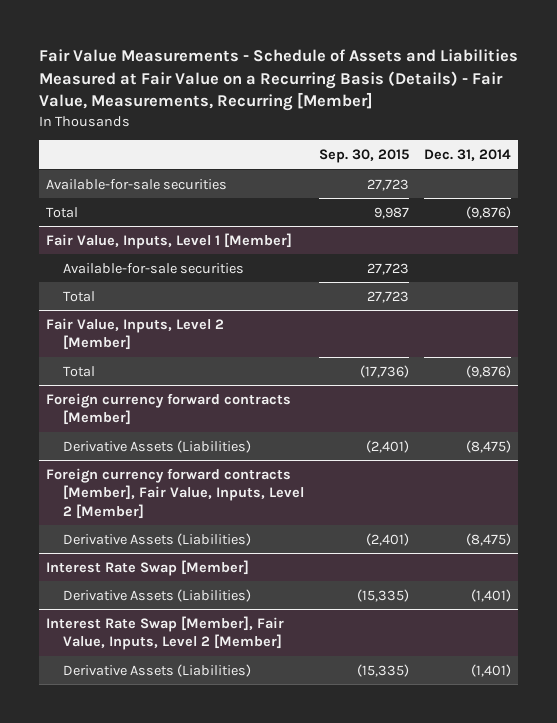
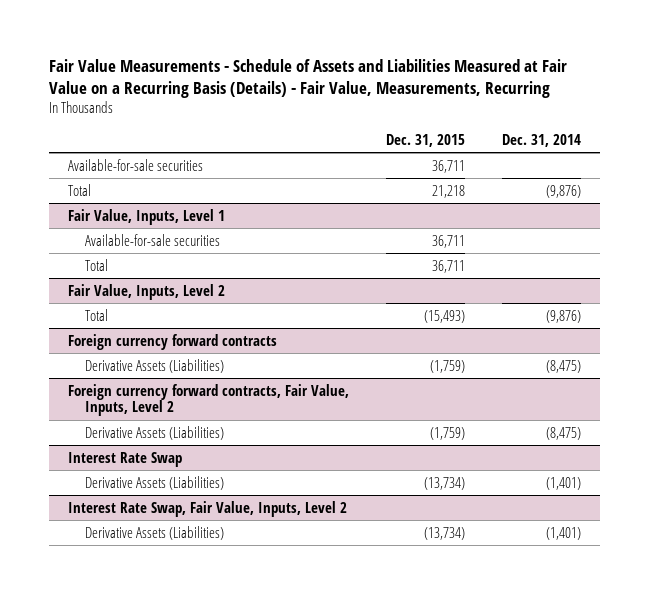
- Fair Value Measurements - Schedule of Assets and Liabilities Measured at Fair Value on a Recurring Basis (Details) - Fair Value, Measurements, Recurring [Member]
+ Fair Value Measurements - Schedule of Assets and Liabilities Measured at Fair Value on a Recurring Basis (Details) - Fair Value, Measurements, Recurring
- | Sep. 30, 2015 | Dec. 31, 2014
+ | Dec. 31, 2015 | Dec. 31, 2014
- Fair Value, Inputs, Level 1 [Member]
+ Fair Value, Inputs, Level 1
- Fair Value, Inputs, Level 2 [Member]
+ Fair Value, Inputs, Level 2
- Foreign currency forward contracts [Member]
+ Foreign currency forward contracts
- Foreign currency forward contracts [Member], Fair Value, Inputs, Level 2 [Member]
+ Foreign currency forward contracts, Fair Value, Inputs, Level 2
- Interest Rate Swap [Member]
+ Interest Rate Swap
- Interest Rate Swap [Member], Fair Value, Inputs, Level 2 [Member]
+ Interest Rate Swap, Fair Value, Inputs, Level 2

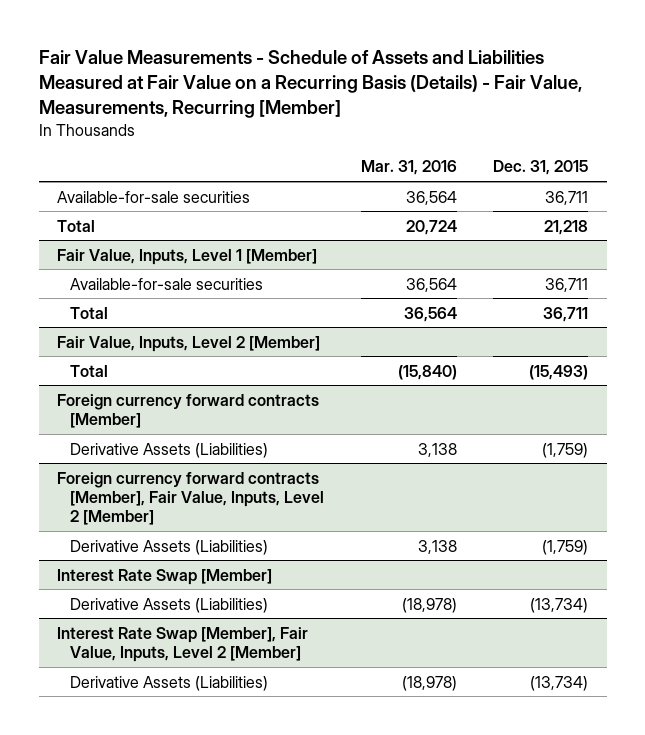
- Fair Value Measurements - Schedule of Assets and Liabilities Measured at Fair Value on a Recurring Basis (Details) - Fair Value, Measurements, Recurring
+ Fair Value Measurements - Schedule of Assets and Liabilities Measured at Fair Value on a Recurring Basis (Details) - Fair Value, Measurements, Recurring [Member]
- | Dec. 31, 2015 | Dec. 31, 2014
+ | Mar. 31, 2016 | Dec. 31, 2015
- Fair Value, Inputs, Level 1
+ Fair Value, Inputs, Level 1 [Member]
- Fair Value, Inputs, Level 2
+ Fair Value, Inputs, Level 2 [Member]
- Foreign currency forward contracts
+ Foreign currency forward contracts [Member]
- Foreign currency forward contracts, Fair Value, Inputs, Level 2
+ Foreign currency forward contracts [Member], Fair Value, Inputs, Level 2 [Member]
- Interest Rate Swap
+ Interest Rate Swap [Member]
- Interest Rate Swap, Fair Value, Inputs, Level 2
+ Interest Rate Swap [Member], Fair Value, Inputs, Level 2 [Member]

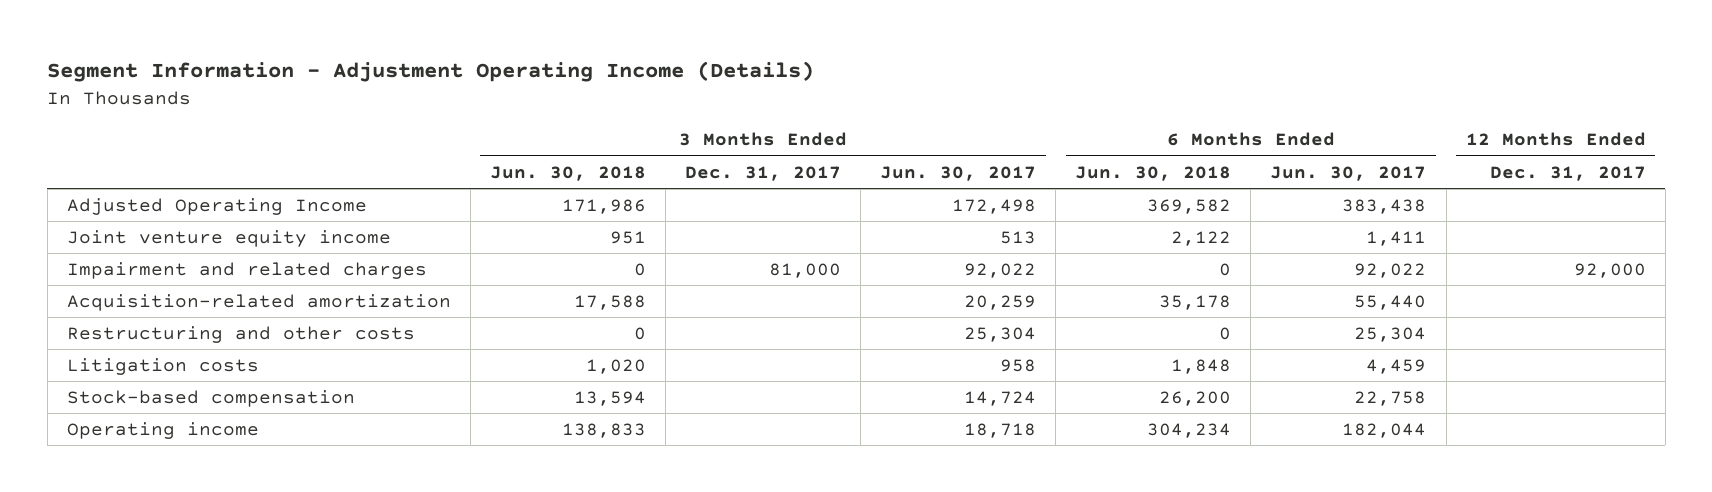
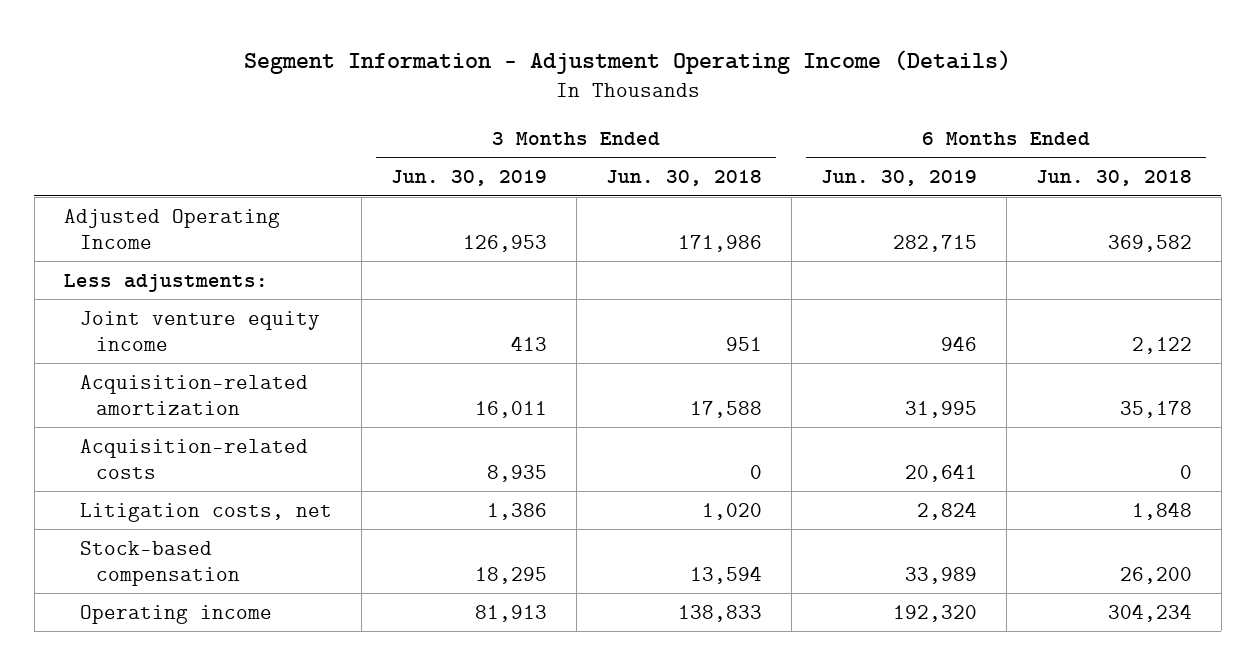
- | 3 Months Ended Jun. 30, 2018 | 3 Months Ended Dec. 31, 2017 | 3 Months Ended Jun. 30, 2017 | 6 Months Ended Jun. 30, 2018 | 6 Months Ended Jun. 30, 2017 | 12 Months Ended Dec. 31, 2017
+ | 3 Months Ended Jun. 30, 2019 | 3 Months Ended Jun. 30, 2018 | 6 Months Ended Jun. 30, 2019 | 6 Months Ended Jun. 30, 2018
+ Less adjustments:
- Impairment and related charges | 0 | 81,000 | 92,022 | 0 | 92,022 | 92,000
- Restructuring and other costs | 0 | | 25,304 | 0 | 25,304 |
- Litigation costs | 1,020 | | 958 | 1,848 | 4,459 |
+ Acquisition-related costs | 8,935 | 0 | 20,641 | 0
+ Litigation costs, net | 1,386 | 1,020 | 2,824 | 1,848

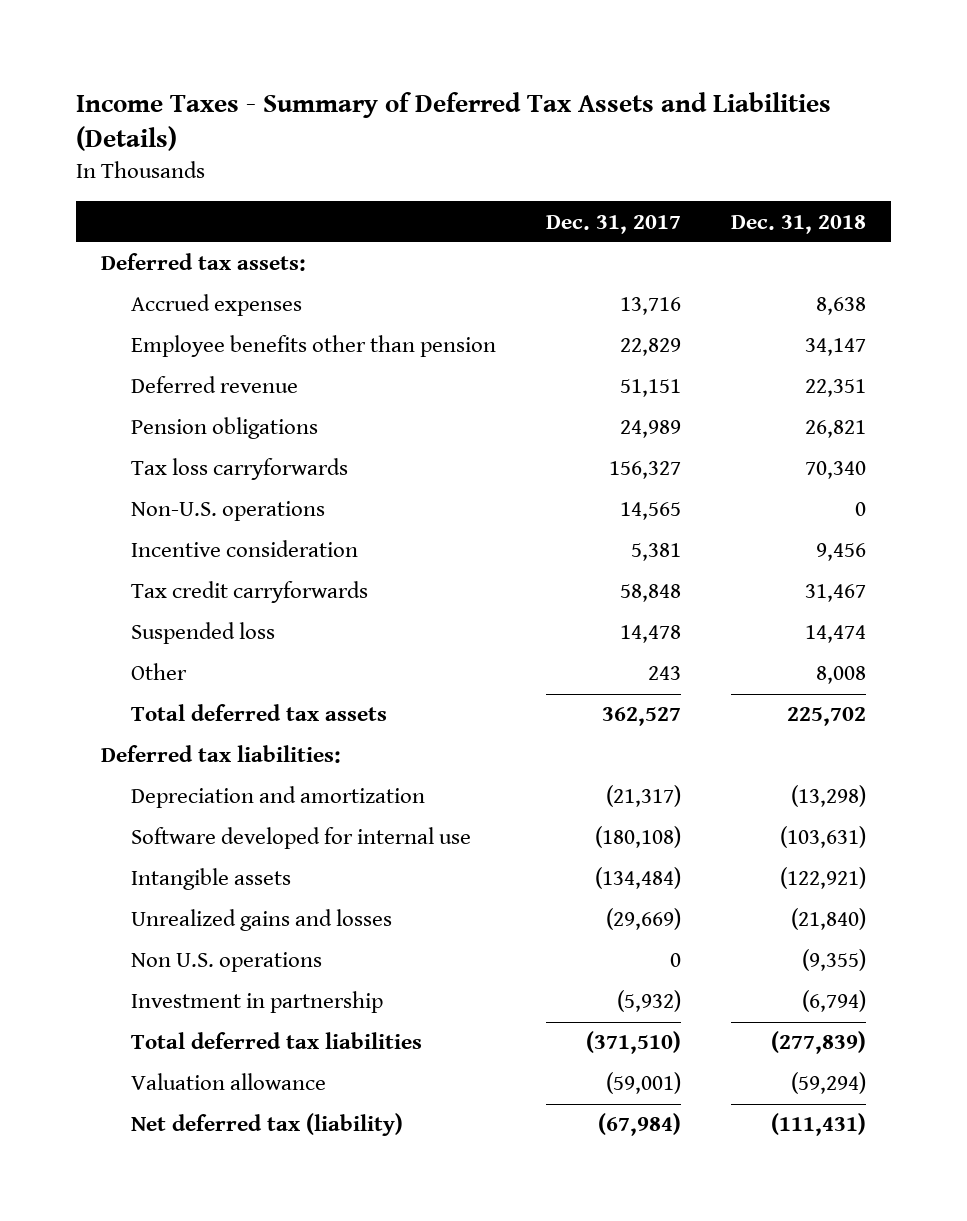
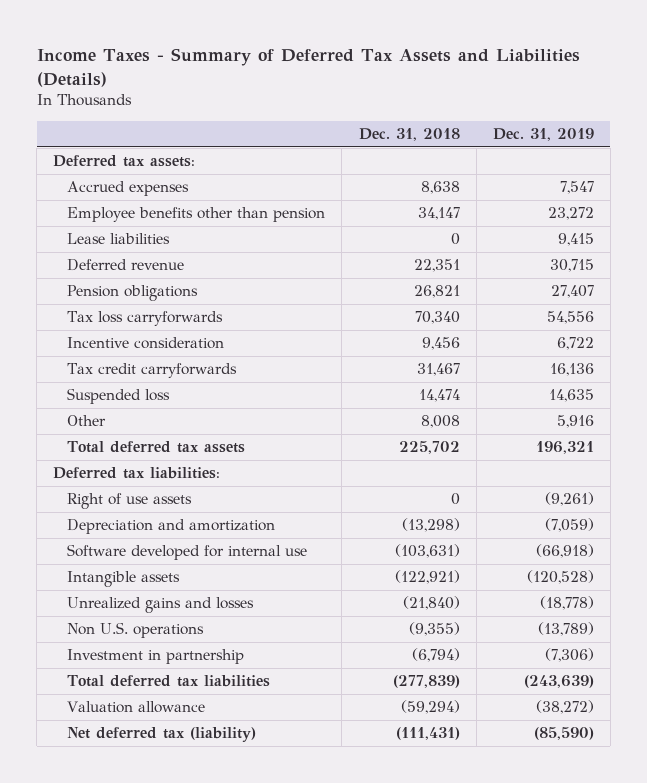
- | Dec. 31, 2017 | Dec. 31, 2018
+ | Dec. 31, 2018 | Dec. 31, 2019
+ Lease liabilities | 0 | 9,415
- Non-U.S. operations | 14,565 | 0
+ Right of use assets | 0 | (9,261)

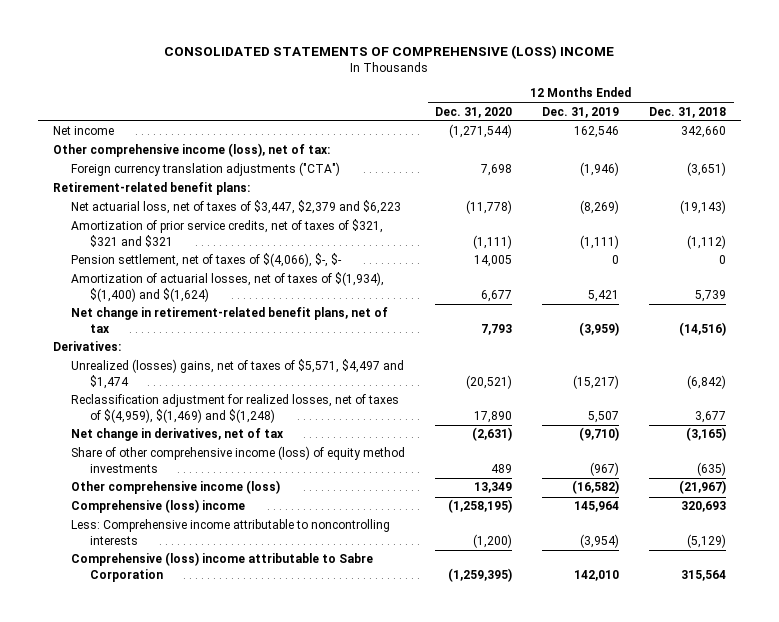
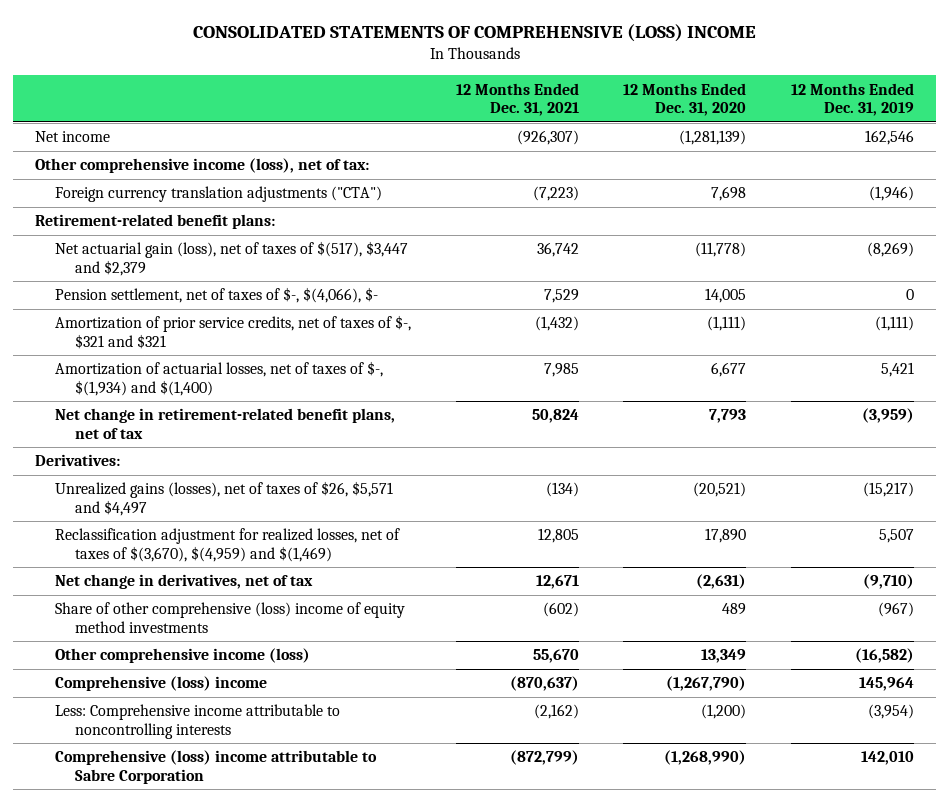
- | 12 Months Ended Dec. 31, 2020 | 12 Months Ended Dec. 31, 2019 | 12 Months Ended Dec. 31, 2018
+ | 12 Months Ended Dec. 31, 2021 | 12 Months Ended Dec. 31, 2020 | 12 Months Ended Dec. 31, 2019
- Net income | (1,271,544) | 162,546 | 342,660
+ Net income | (926,307) | (1,281,139) | 162,546
- Net actuarial loss, net of taxes of $3,447, $2,379 and $6,223 | (11,778) | (8,269) | (19,143)
- Amortization of prior service credits, net of taxes of $321, $321 and $321 | (1,111) | (1,111) | (1,112)
- Pension settlement, net of taxes of $(4,066), $-, $- | 14,005 | 0 | 0
- Amortization of actuarial losses, net of taxes of $(1,934), $(1,400) and $(1,624) | 6,677 | 5,421 | 5,739
+ Net actuarial gain (loss), net of taxes of $(517), $3,447 and $2,379 | 36,742 | (11,778) | (8,269)
+ Pension settlement, net of taxes of $-, $(4,066), $- | 7,529 | 14,005 | 0
+ Amortization of prior service credits, net of taxes of $-, $321 and $321 | (1,432) | (1,111) | (1,111)
+ Amortization of actuarial losses, net of taxes of $-, $(1,934) and $(1,400) | 7,985 | 6,677 | 5,421
- Unrealized (losses) gains, net of taxes of $5,571, $4,497 and $1,474 | (20,521) | (15,217) | (6,842)
- Reclassification adjustment for realized losses, net of taxes of $(4,959), $(1,469) and $(1,248) | 17,890 | 5,507 | 3,677
+ Unrealized gains (losses), net of taxes of $26, $5,571 and $4,497 | (134) | (20,521) | (15,217)
+ Reclassification adjustment for realized losses, net of taxes of $(3,670), $(4,959) and $(1,469) | 12,805 | 17,890 | 5,507
- Share of other comprehensive income (loss) of equity method investments | 489 | (967) | (635)
+ Share of other comprehensive (loss) income of equity method investments | (602) | 489 | (967)
- Comprehensive (loss) income | (1,258,195) | 145,964 | 320,693
+ Comprehensive (loss) income | (870,637) | (1,267,790) | 145,964
- Comprehensive (loss) income attributable to Sabre Corporation | (1,259,395) | 142,010 | 315,564
+ Comprehensive (loss) income attributable to Sabre Corporation | (872,799) | (1,268,990) | 142,010

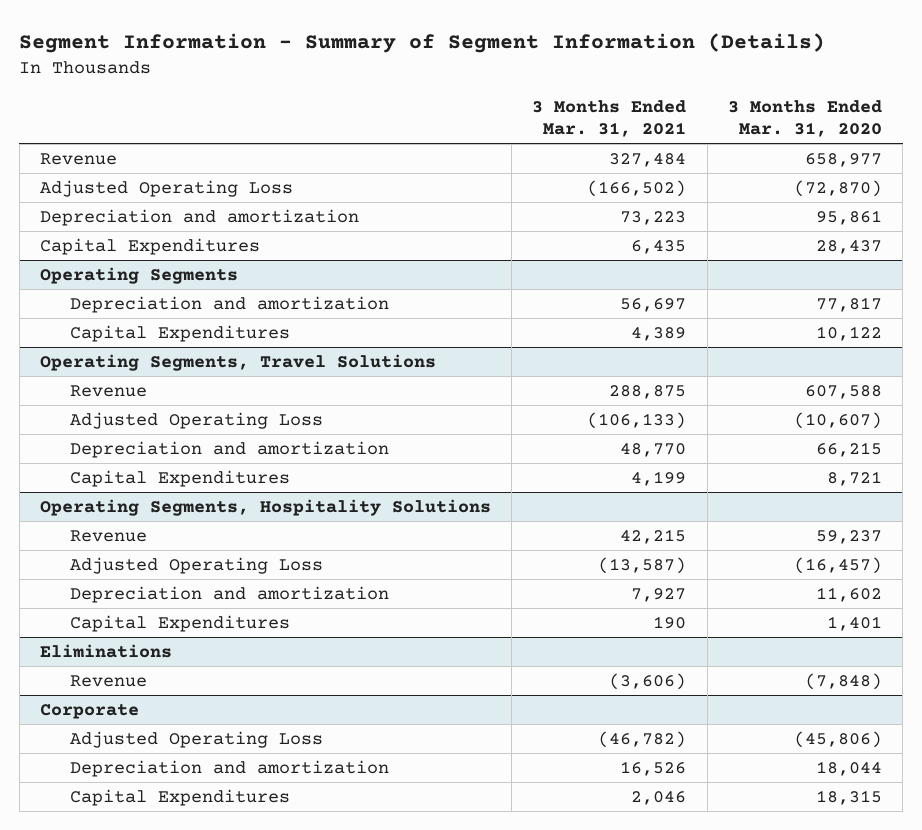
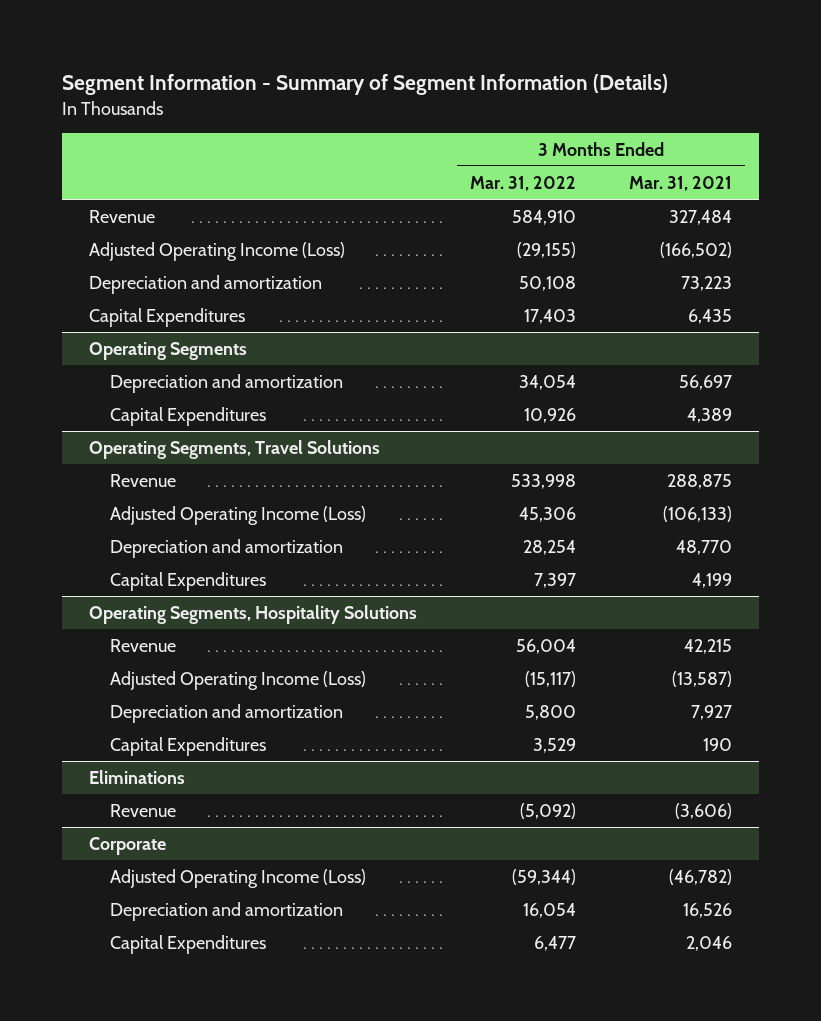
- | 3 Months Ended Mar. 31, 2021 | 3 Months Ended Mar. 31, 2020
+ | 3 Months Ended Mar. 31, 2022 | 3 Months Ended Mar. 31, 2021
- Adjusted Operating Loss | (166,502) | (72,870)
+ Adjusted Operating Income (Loss) | (29,155) | (166,502)
@ Operating Segments, Travel Solutions
- Adjusted Operating Loss | (106,133) | (10,607)
+ Adjusted Operating Income (Loss) | 45,306 | (106,133)
@ Operating Segments, Hospitality Solutions
- Adjusted Operating Loss | (13,587) | (16,457)
+ Adjusted Operating Income (Loss) | (15,117) | (13,587)
@ Corporate
- Adjusted Operating Loss | (46,782) | (45,806)
+ Adjusted Operating Income (Loss) | (59,344) | (46,782)

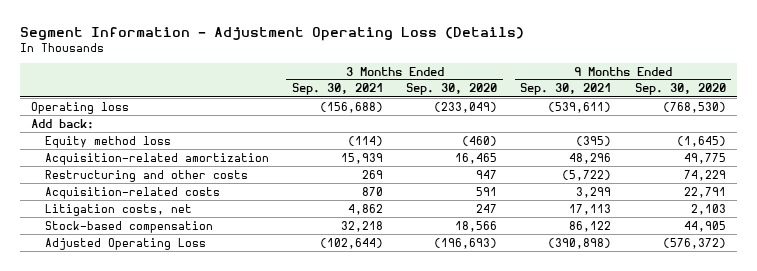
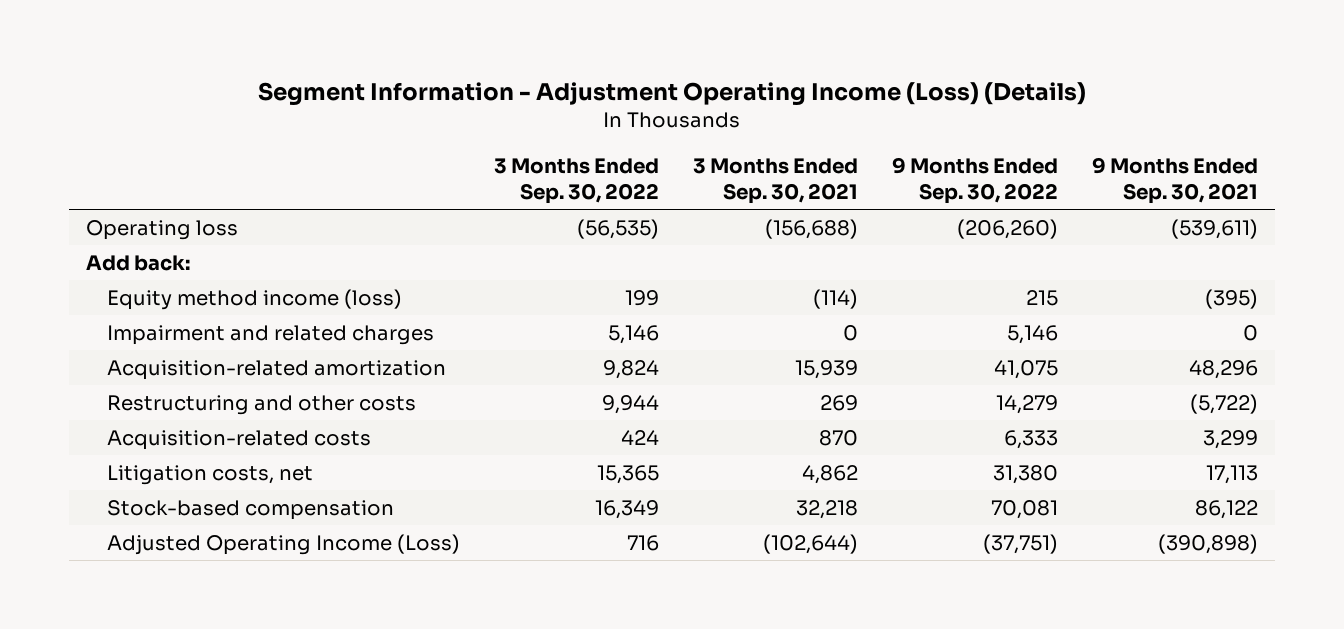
- Segment Information - Adjustment Operating Loss (Details)
+ Segment Information - Adjustment Operating Income (Loss) (Details)
- | 3 Months Ended Sep. 30, 2021 | 3 Months Ended Sep. 30, 2020 | 9 Months Ended Sep. 30, 2021 | 9 Months Ended Sep. 30, 2020
+ | 3 Months Ended Sep. 30, 2022 | 3 Months Ended Sep. 30, 2021 | 9 Months Ended Sep. 30, 2022 | 9 Months Ended Sep. 30, 2021
- Equity method loss | (114) | (460) | (395) | (1,645)
+ Equity method income (loss) | 199 | (114) | 215 | (395)
+ Impairment and related charges | 5,146 | 0 | 5,146 | 0
- Adjusted Operating Loss | (102,644) | (196,693) | (390,898) | (576,372)
+ Adjusted Operating Income (Loss) | 716 | (102,644) | (37,751) | (390,898)

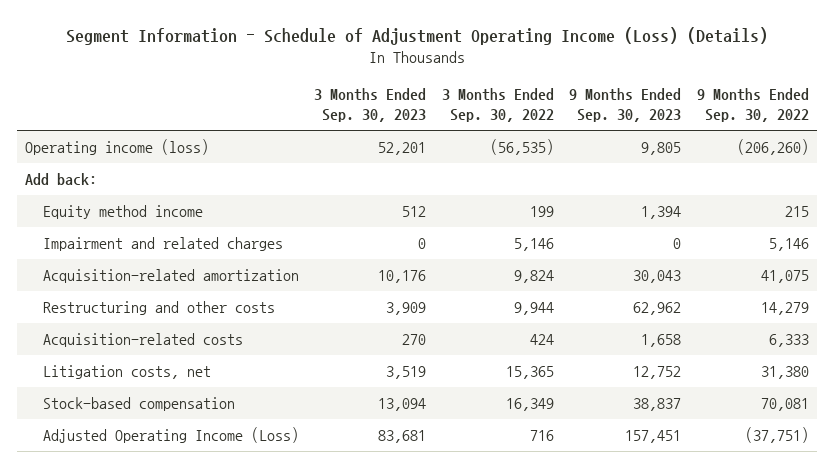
- Segment Information - Adjustment Operating Income (Loss) (Details)
+ Segment Information - Schedule of Adjustment Operating Income (Loss) (Details)
- | 3 Months Ended Sep. 30, 2022 | 3 Months Ended Sep. 30, 2021 | 9 Months Ended Sep. 30, 2022 | 9 Months Ended Sep. 30, 2021
+ | 3 Months Ended Sep. 30, 2023 | 3 Months Ended Sep. 30, 2022 | 9 Months Ended Sep. 30, 2023 | 9 Months Ended Sep. 30, 2022
- Operating loss | (56,535) | (156,688) | (206,260) | (539,611)
+ Operating income (loss) | 52,201 | (56,535) | 9,805 | (206,260)
- Equity method income (loss) | 199 | (114) | 215 | (395)
+ Equity method income | 512 | 199 | 1,394 | 215

